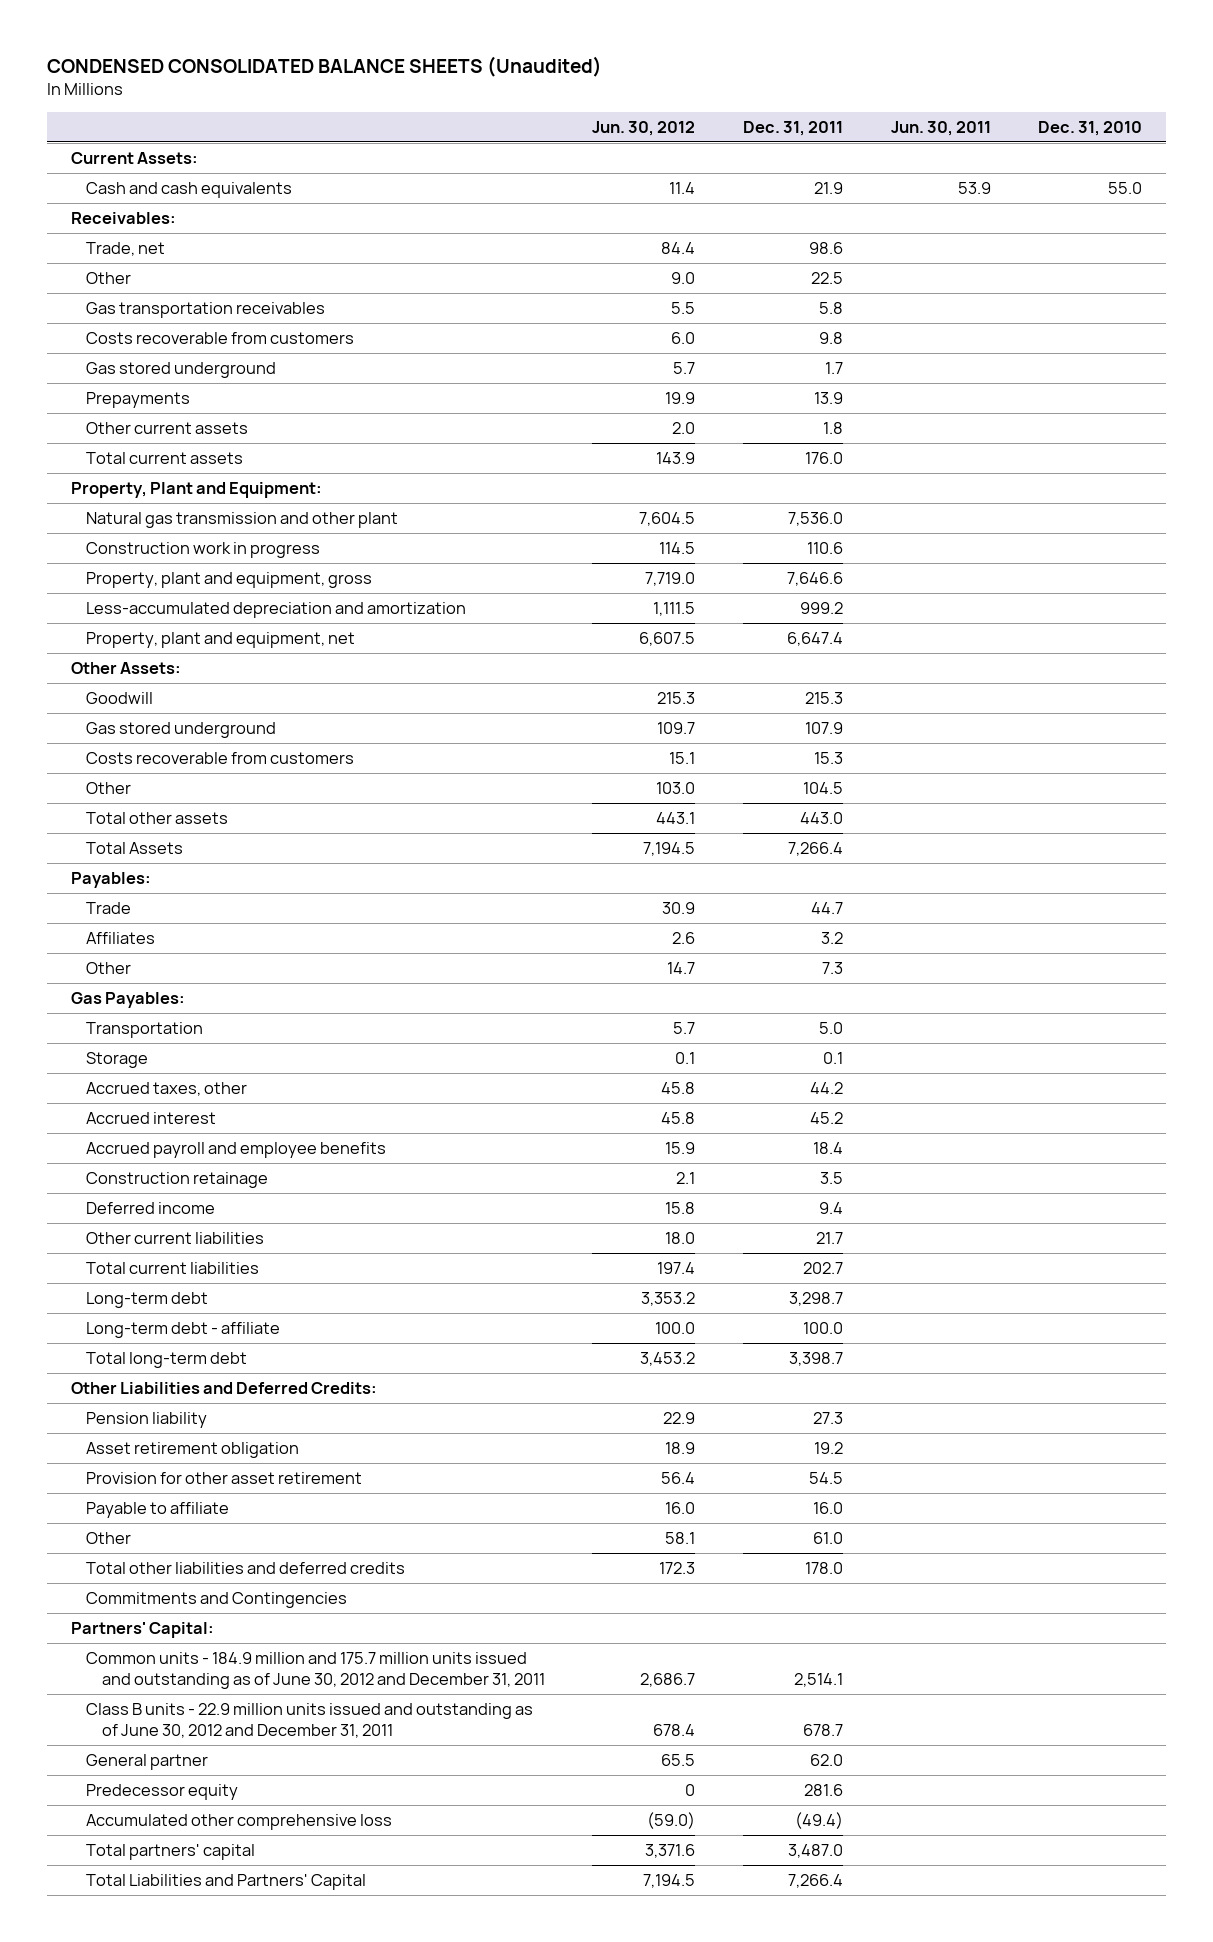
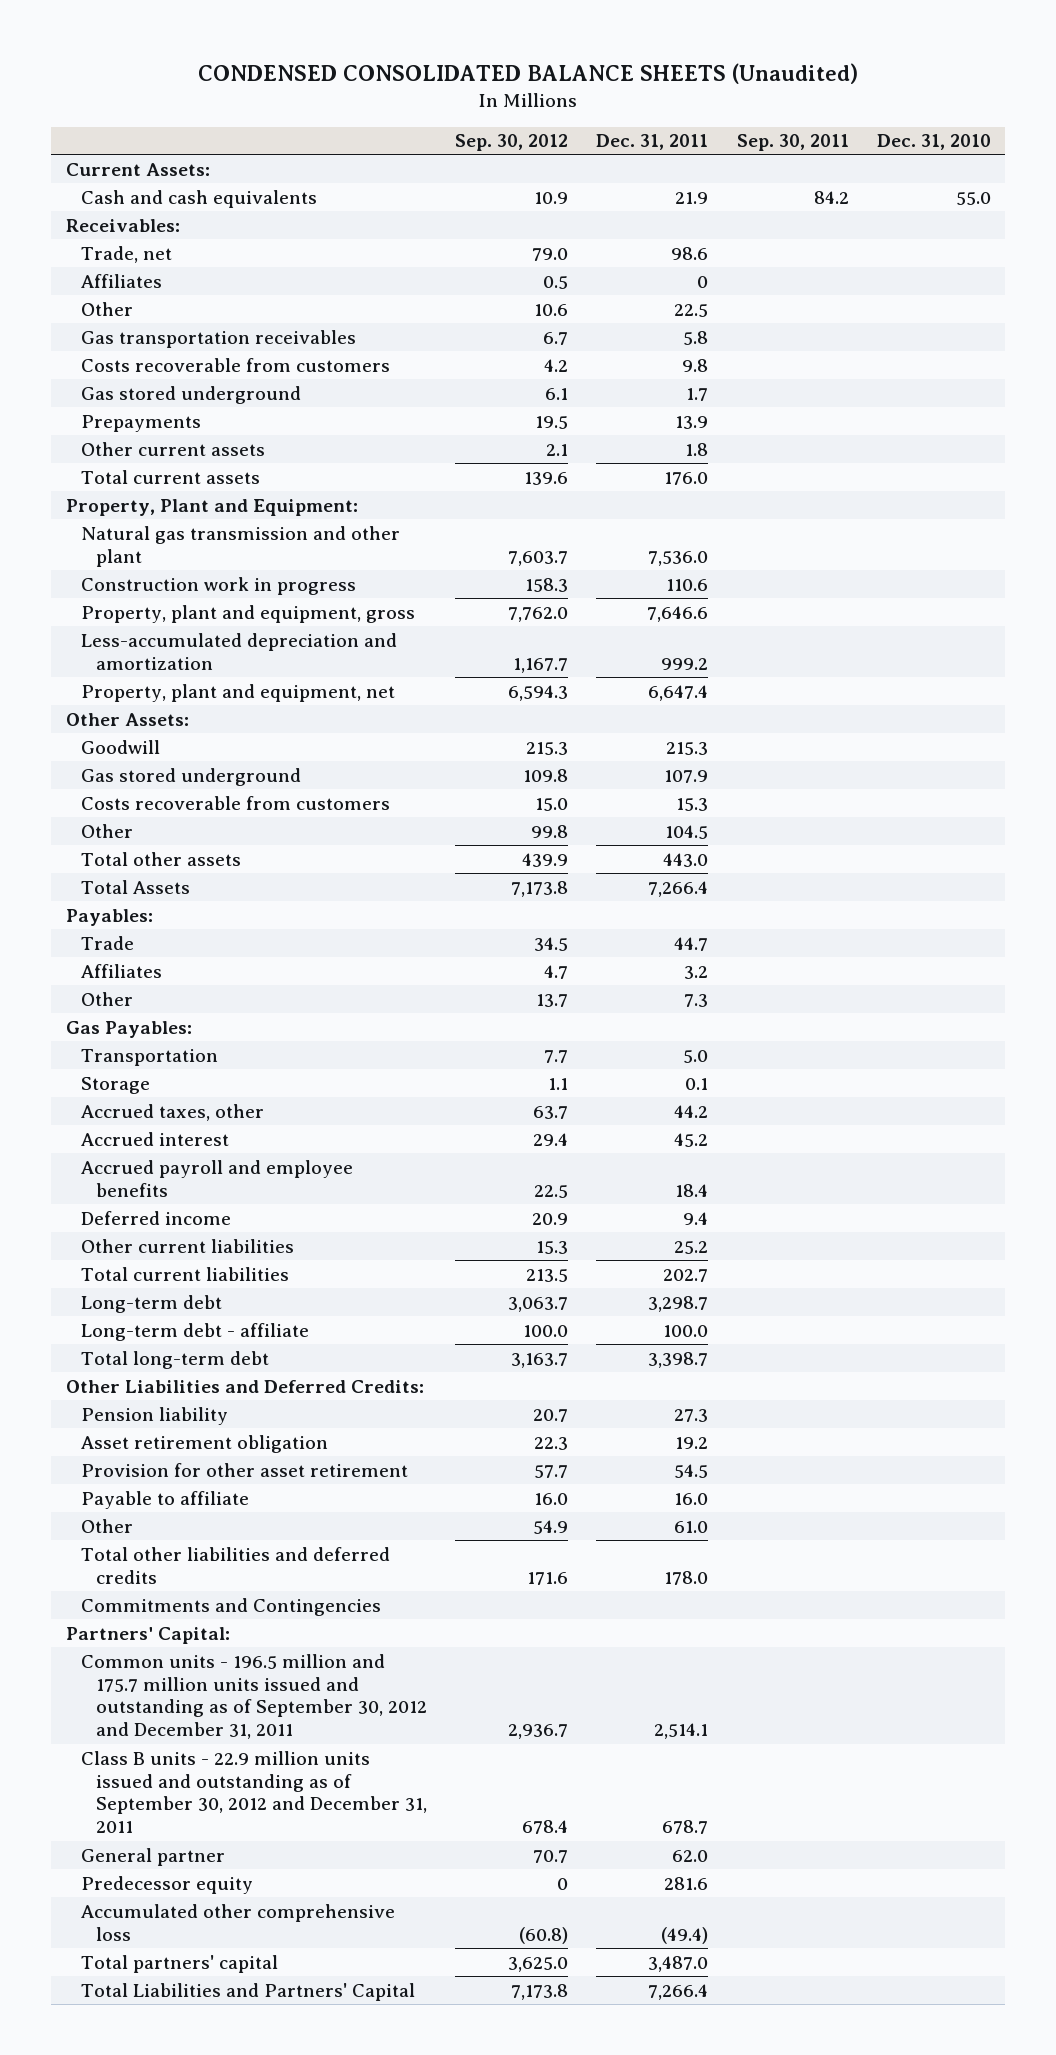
- | Jun. 30, 2012 | Dec. 31, 2011 | Jun. 30, 2011 | Dec. 31, 2010
+ | Sep. 30, 2012 | Dec. 31, 2011 | Sep. 30, 2011 | Dec. 31, 2010
+ Affiliates | 0.5 | 0 | |
- Construction retainage | 2.1 | 3.5 | |
- Other current liabilities | 18.0 | 21.7 | |
+ Other current liabilities | 15.3 | 25.2 | |
- Common units - 184.9 million and 175.7 million units issued and outstanding as of June 30, 2012 and December 31, 2011 | 2,686.7 | 2,514.1 | |
- Class B units - 22.9 million units issued and outstanding as of June 30, 2012 and December 31, 2011 | 678.4 | 678.7 | |
+ Common units - 196.5 million and 175.7 million units issued and outstanding as of September 30, 2012 and December 31, 2011 | 2,936.7 | 2,514.1 | |
+ Class B units - 22.9 million units issued and outstanding as of September 30, 2012 and December 31, 2011 | 678.4 | 678.7 | |

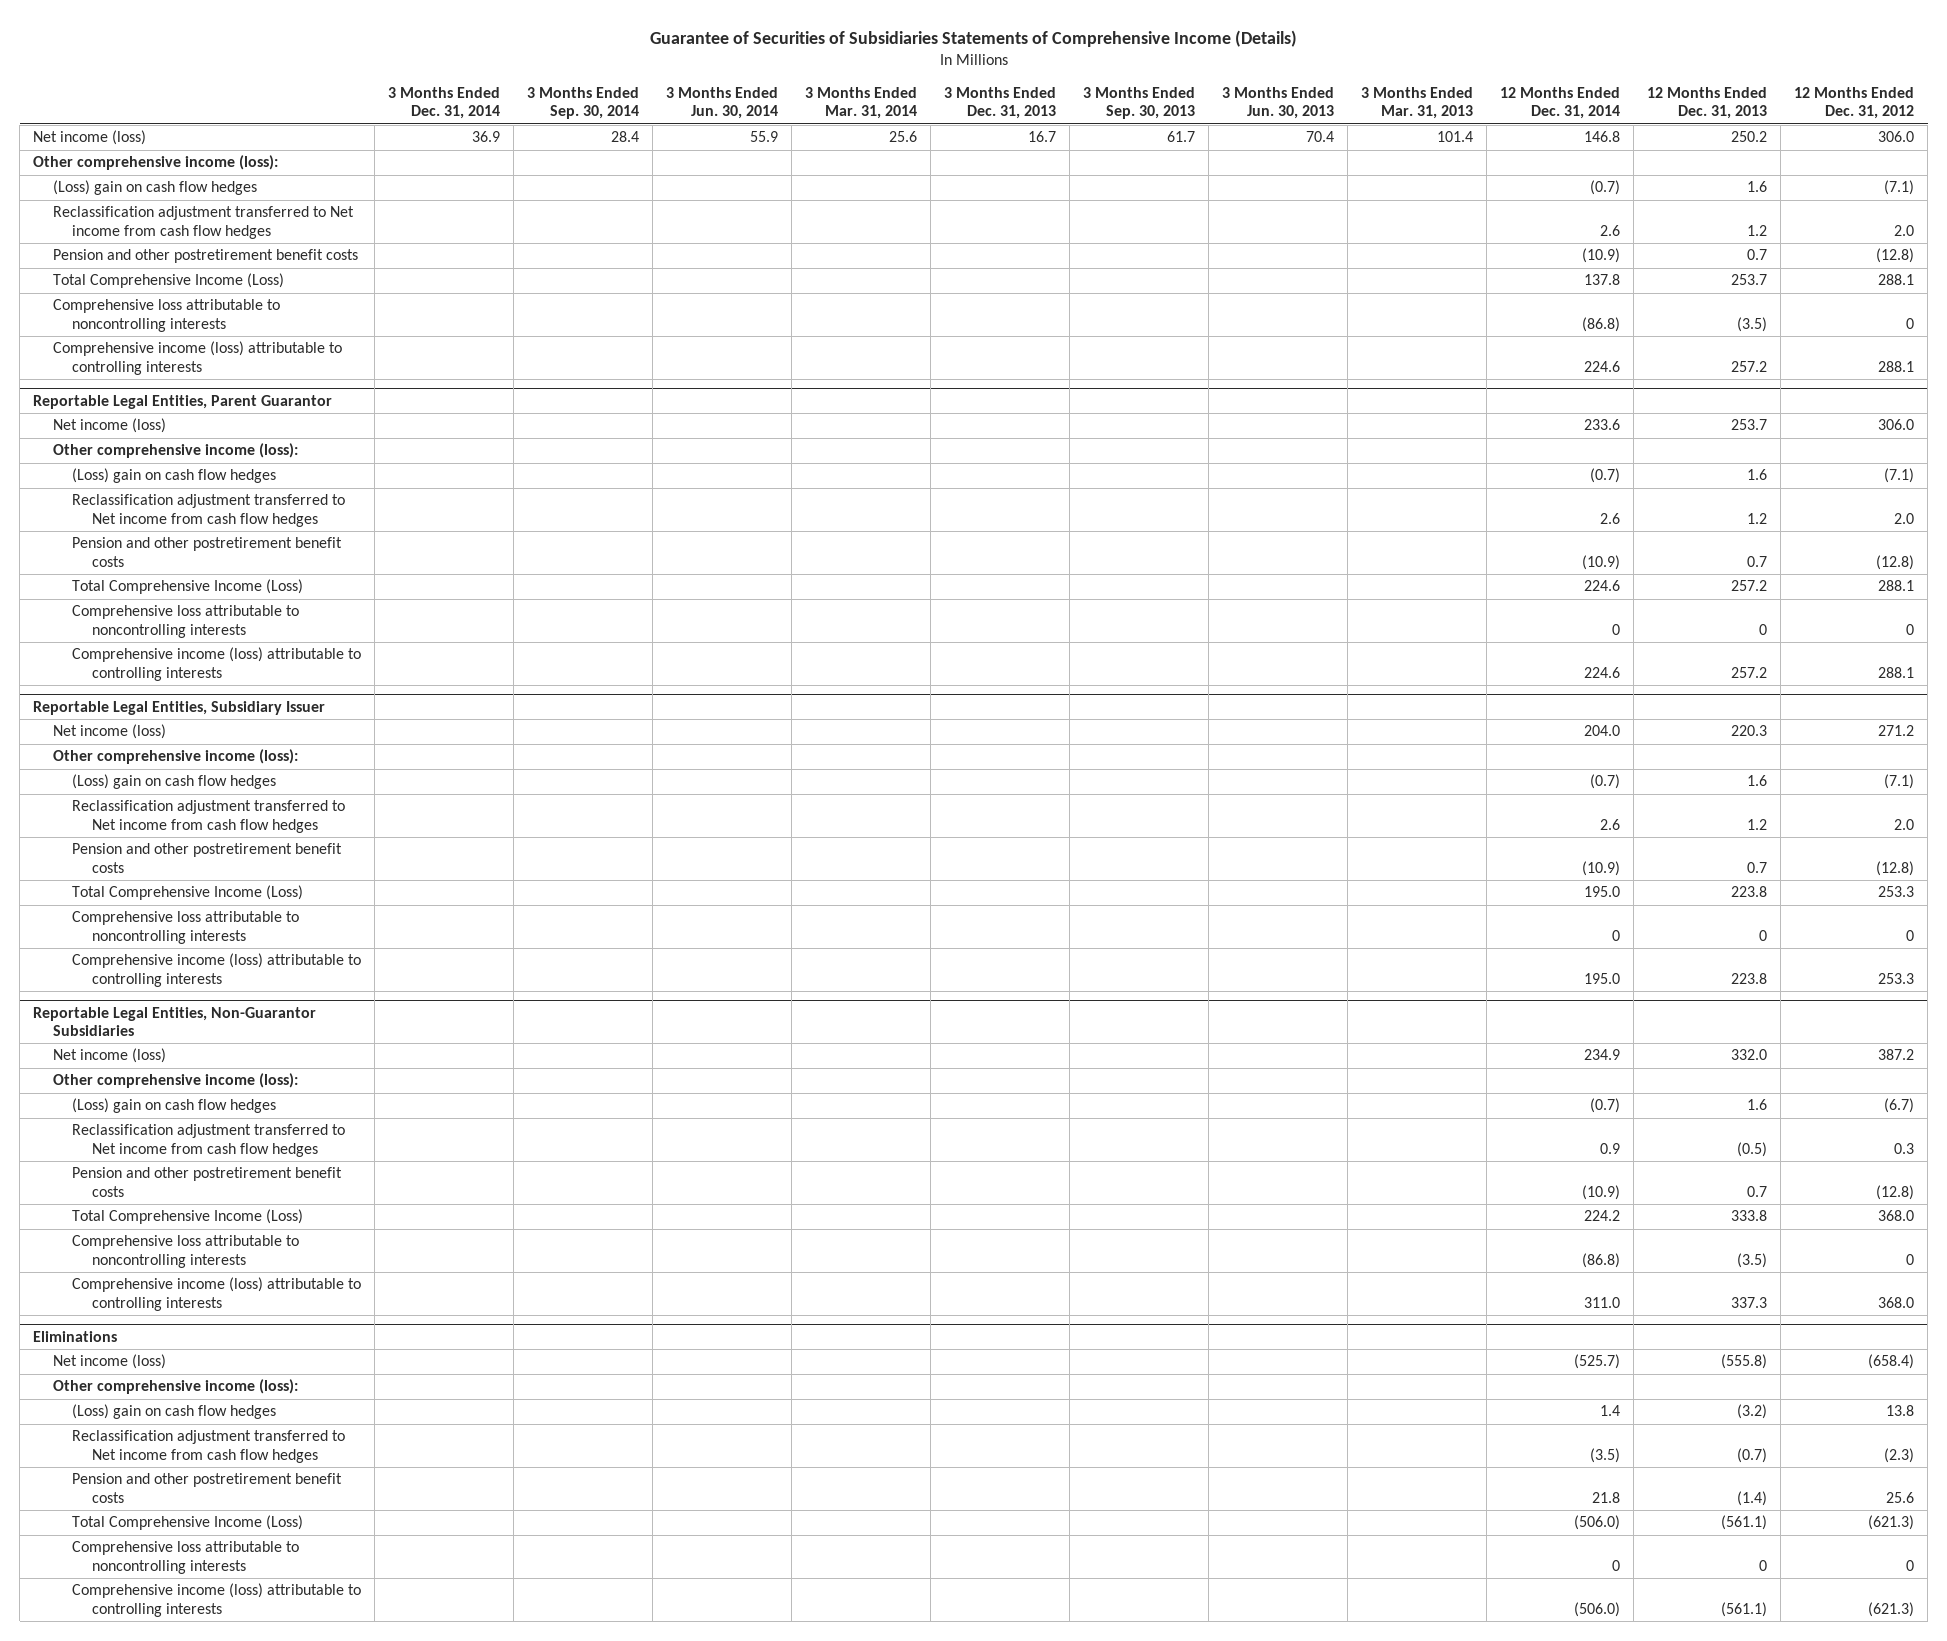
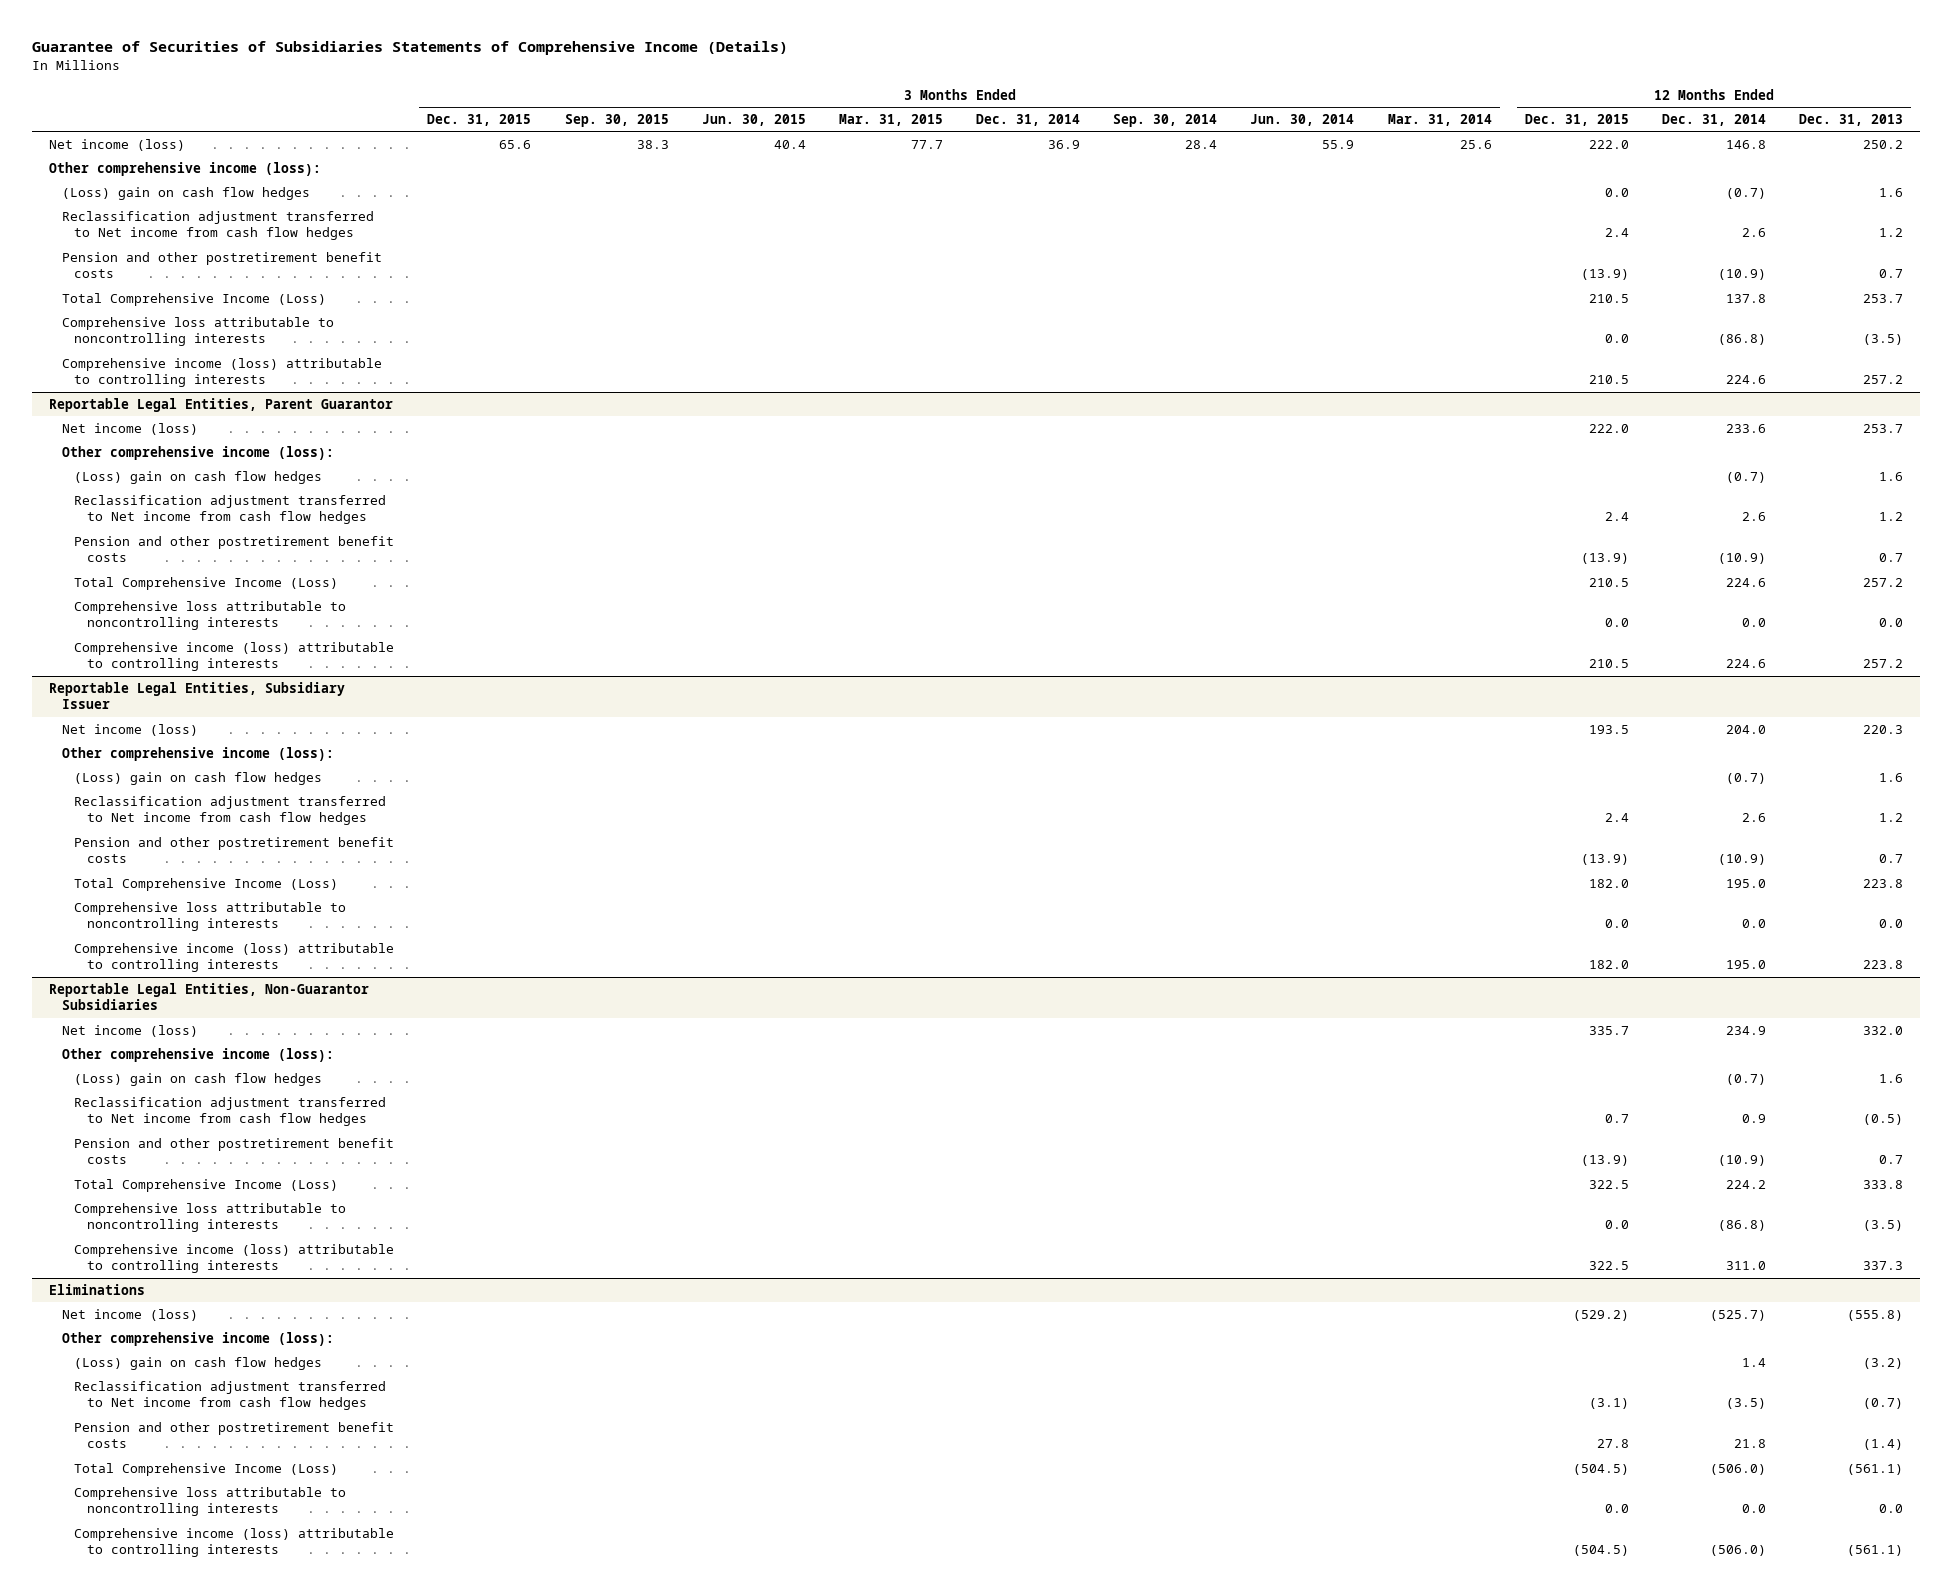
- | 3 Months Ended Dec. 31, 2014 | 3 Months Ended Sep. 30, 2014 | 3 Months Ended Jun. 30, 2014 | 3 Months Ended Mar. 31, 2014 | 3 Months Ended Dec. 31, 2013 | 3 Months Ended Sep. 30, 2013 | 3 Months Ended Jun. 30, 2013 | 3 Months Ended Mar. 31, 2013 | 12 Months Ended Dec. 31, 2014 | 12 Months Ended Dec. 31, 2013 | 12 Months Ended Dec. 31, 2012
+ | 3 Months Ended Dec. 31, 2015 | 3 Months Ended Sep. 30, 2015 | 3 Months Ended Jun. 30, 2015 | 3 Months Ended Mar. 31, 2015 | 3 Months Ended Dec. 31, 2014 | 3 Months Ended Sep. 30, 2014 | 3 Months Ended Jun. 30, 2014 | 3 Months Ended Mar. 31, 2014 | 12 Months Ended Dec. 31, 2015 | 12 Months Ended Dec. 31, 2014 | 12 Months Ended Dec. 31, 2013
@ Reportable Legal Entities, Parent Guarantor
- Comprehensive loss attributable to noncontrolling interests | | | | | | | | | 0 | 0 | 0
+ Comprehensive loss attributable to noncontrolling interests | | | | | | | | | 0.0 | 0.0 | 0.0
@ Reportable Legal Entities, Subsidiary Issuer
- Comprehensive loss attributable to noncontrolling interests | | | | | | | | | 0 | 0 | 0
+ Comprehensive loss attributable to noncontrolling interests | | | | | | | | | 0.0 | 0.0 | 0.0
@ Eliminations
- Comprehensive loss attributable to noncontrolling interests | | | | | | | | | 0 | 0 | 0
+ Comprehensive loss attributable to noncontrolling interests | | | | | | | | | 0.0 | 0.0 | 0.0

